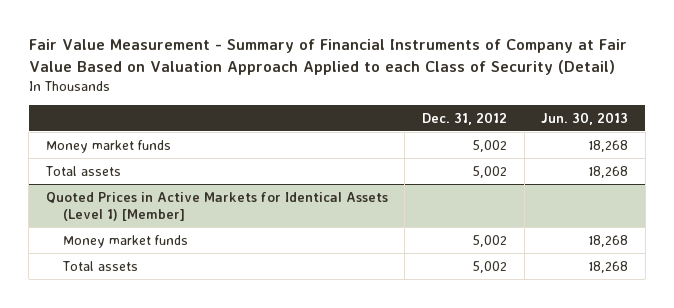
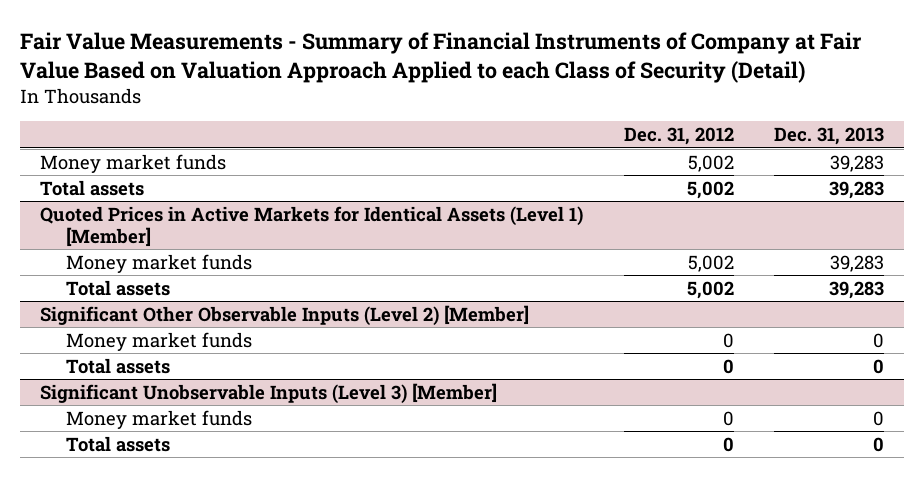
- Fair Value Measurement - Summary of Financial Instruments of Company at Fair Value Based on Valuation Approach Applied to each Class of Security (Detail)
+ Fair Value Measurements - Summary of Financial Instruments of Company at Fair Value Based on Valuation Approach Applied to each Class of Security (Detail)
- | Dec. 31, 2012 | Jun. 30, 2013
+ | Dec. 31, 2012 | Dec. 31, 2013
+ Significant Other Observable Inputs (Level 2) [Member]
+ Money market funds | 0 | 0
+ Total assets | 0 | 0
+ Significant Unobservable Inputs (Level 3) [Member]
+ Money market funds | 0 | 0
+ Total assets | 0 | 0

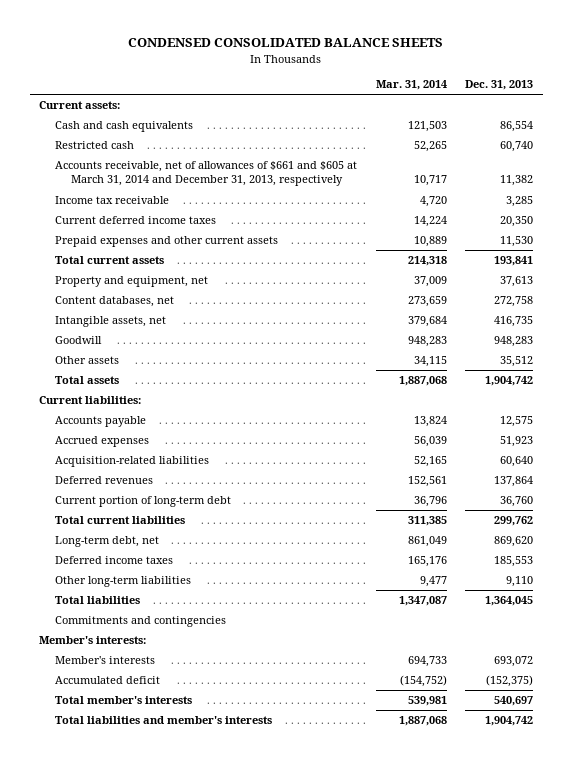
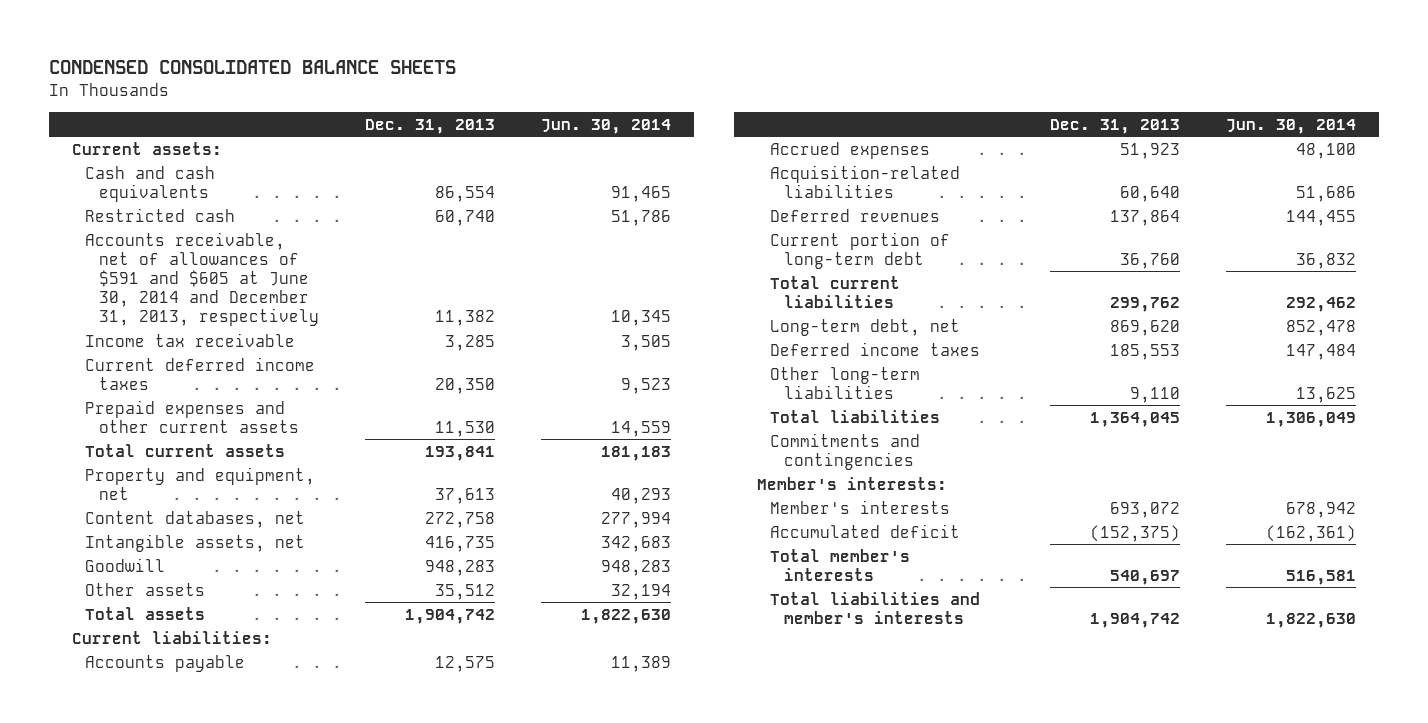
- | Mar. 31, 2014 | Dec. 31, 2013
+ | Dec. 31, 2013 | Jun. 30, 2014
- Accounts receivable, net of allowances of $661 and $605 at March 31, 2014 and December 31, 2013, respectively | 10,717 | 11,382
+ Accounts receivable, net of allowances of $591 and $605 at June 30, 2014 and December 31, 2013, respectively | 11,382 | 10,345

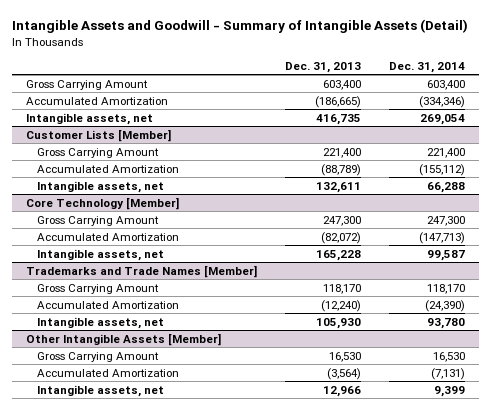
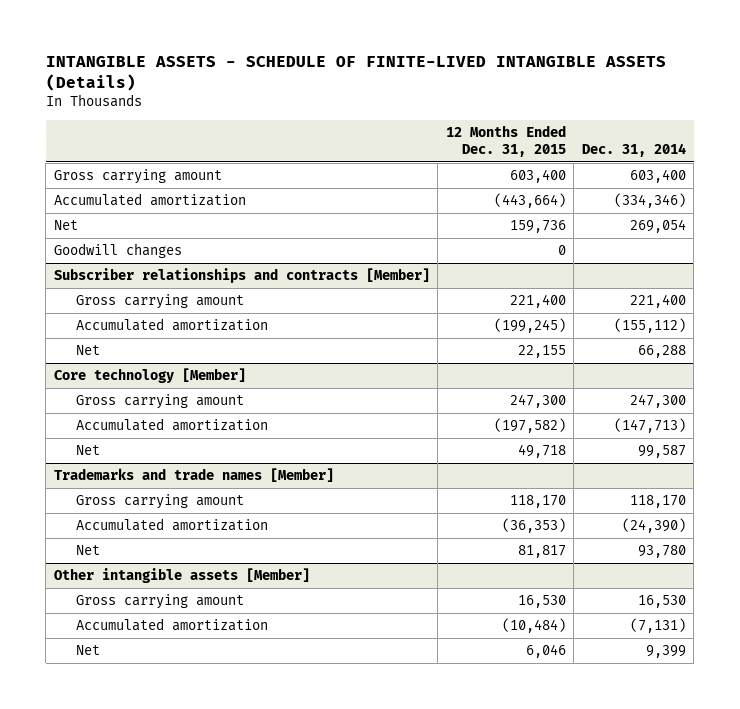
- Intangible Assets and Goodwill - Summary of Intangible Assets (Detail)
+ INTANGIBLE ASSETS - SCHEDULE OF FINITE-LIVED INTANGIBLE ASSETS (Details)
- | Dec. 31, 2013 | Dec. 31, 2014
+ | 12 Months Ended Dec. 31, 2015 | Dec. 31, 2014
- Gross Carrying Amount | 603,400 | 603,400
- Accumulated Amortization | (186,665) | (334,346)
- Intangible assets, net | 416,735 | 269,054
- Customer Lists [Member]
- Gross Carrying Amount | 221,400 | 221,400
- Accumulated Amortization | (88,789) | (155,112)
- Intangible assets, net | 132,611 | 66,288
- Core Technology [Member]
- Gross Carrying Amount | 247,300 | 247,300
- Accumulated Amortization | (82,072) | (147,713)
- Intangible assets, net | 165,228 | 99,587
- Trademarks and Trade Names [Member]
- Gross Carrying Amount | 118,170 | 118,170
- Accumulated Amortization | (12,240) | (24,390)
- Intangible assets, net | 105,930 | 93,780
- Other Intangible Assets [Member]
- Gross Carrying Amount | 16,530 | 16,530
- Accumulated Amortization | (3,564) | (7,131)
- Intangible assets, net | 12,966 | 9,399
+ Gross carrying amount | 603,400 | 603,400
+ Accumulated amortization | (443,664) | (334,346)
+ Net | 159,736 | 269,054
+ Goodwill changes | 0 |
+ Subscriber relationships and contracts [Member]
+ Gross carrying amount | 221,400 | 221,400
+ Accumulated amortization | (199,245) | (155,112)
+ Net | 22,155 | 66,288
+ Core technology [Member]
+ Gross carrying amount | 247,300 | 247,300
+ Accumulated amortization | (197,582) | (147,713)
+ Net | 49,718 | 99,587
+ Trademarks and trade names [Member]
+ Gross carrying amount | 118,170 | 118,170
+ Accumulated amortization | (36,353) | (24,390)
+ Net | 81,817 | 93,780
+ Other intangible assets [Member]
+ Gross carrying amount | 16,530 | 16,530
+ Accumulated amortization | (10,484) | (7,131)
+ Net | 6,046 | 9,399

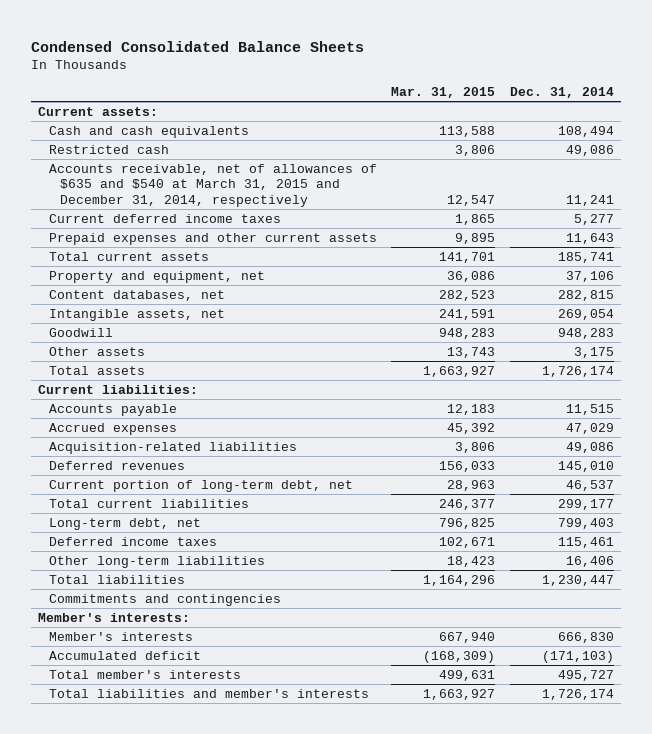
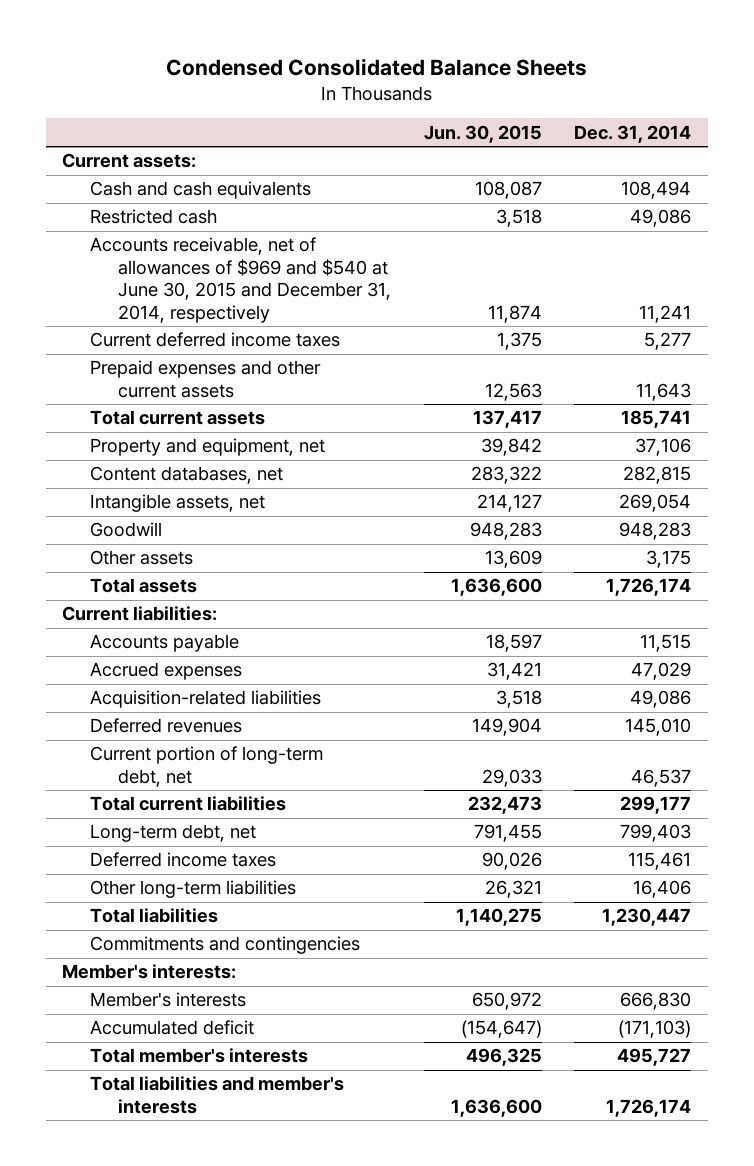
- | Mar. 31, 2015 | Dec. 31, 2014
+ | Jun. 30, 2015 | Dec. 31, 2014
- Accounts receivable, net of allowances of $635 and $540 at March 31, 2015 and December 31, 2014, respectively | 12,547 | 11,241
+ Accounts receivable, net of allowances of $969 and $540 at June 30, 2015 and December 31, 2014, respectively | 11,874 | 11,241

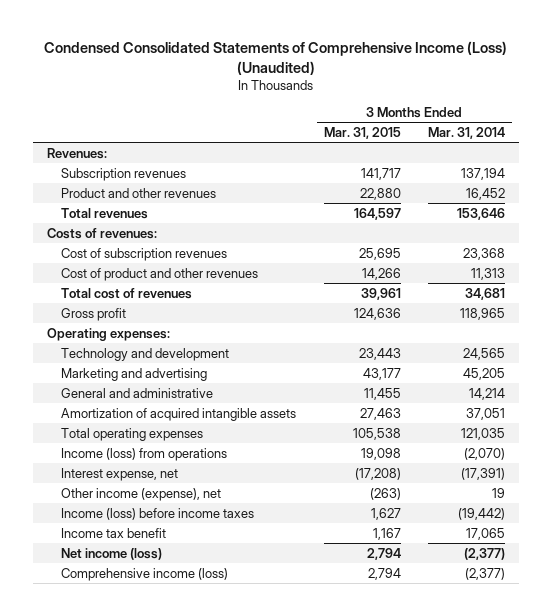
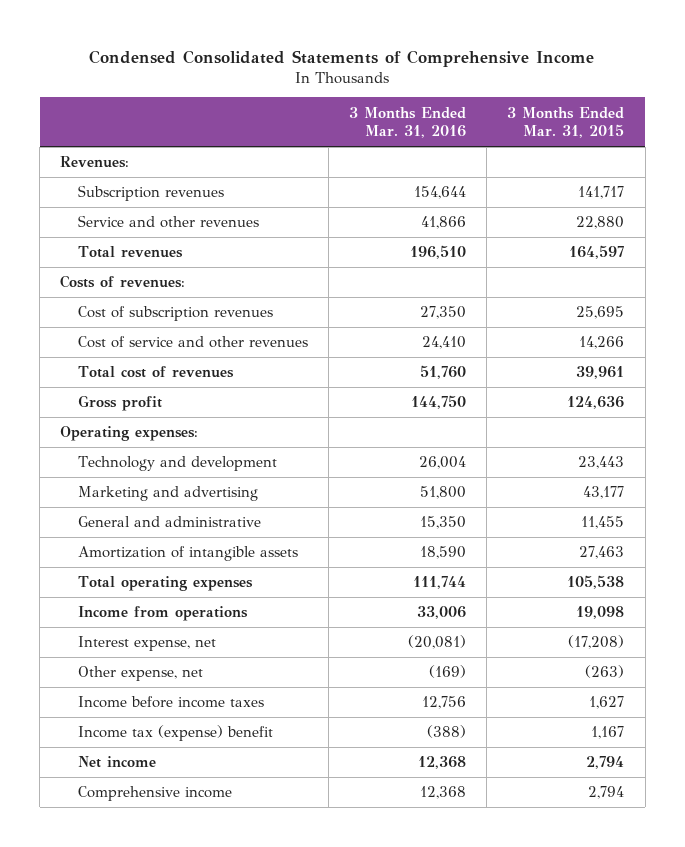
- Condensed Consolidated Statements of Comprehensive Income (Loss) (Unaudited)
+ Condensed Consolidated Statements of Comprehensive Income
- | 3 Months Ended Mar. 31, 2015 | 3 Months Ended Mar. 31, 2014
+ | 3 Months Ended Mar. 31, 2016 | 3 Months Ended Mar. 31, 2015
- Product and other revenues | 22,880 | 16,452
+ Service and other revenues | 41,866 | 22,880
- Cost of product and other revenues | 14,266 | 11,313
+ Cost of service and other revenues | 24,410 | 14,266
- Amortization of acquired intangible assets | 27,463 | 37,051
+ Amortization of intangible assets | 18,590 | 27,463
- Income (loss) from operations | 19,098 | (2,070)
+ Income from operations | 33,006 | 19,098
- Other income (expense), net | (263) | 19
- Income (loss) before income taxes | 1,627 | (19,442)
- Income tax benefit | 1,167 | 17,065
- Net income (loss) | 2,794 | (2,377)
- Comprehensive income (loss) | 2,794 | (2,377)
+ Other expense, net | (169) | (263)
+ Income before income taxes | 12,756 | 1,627
+ Income tax (expense) benefit | (388) | 1,167
+ Net income | 12,368 | 2,794
+ Comprehensive income | 12,368 | 2,794

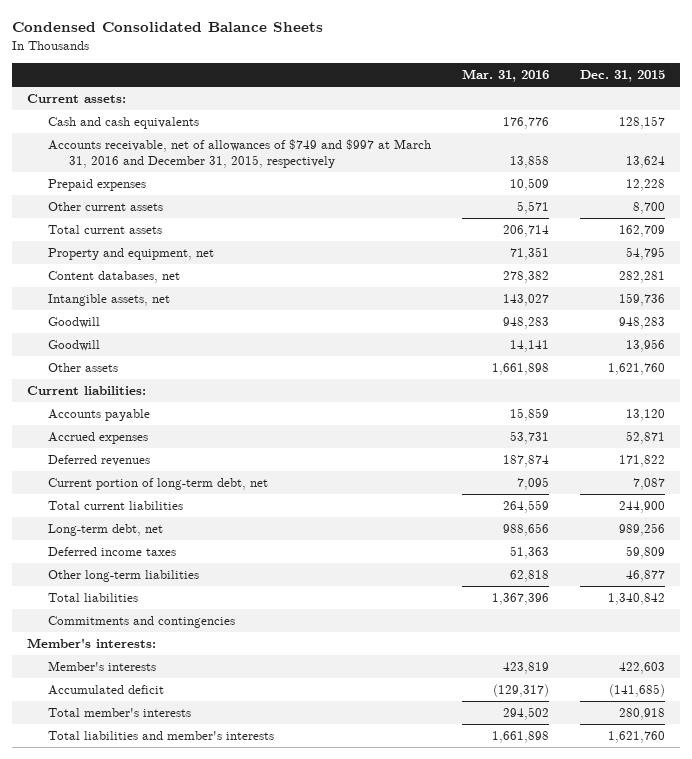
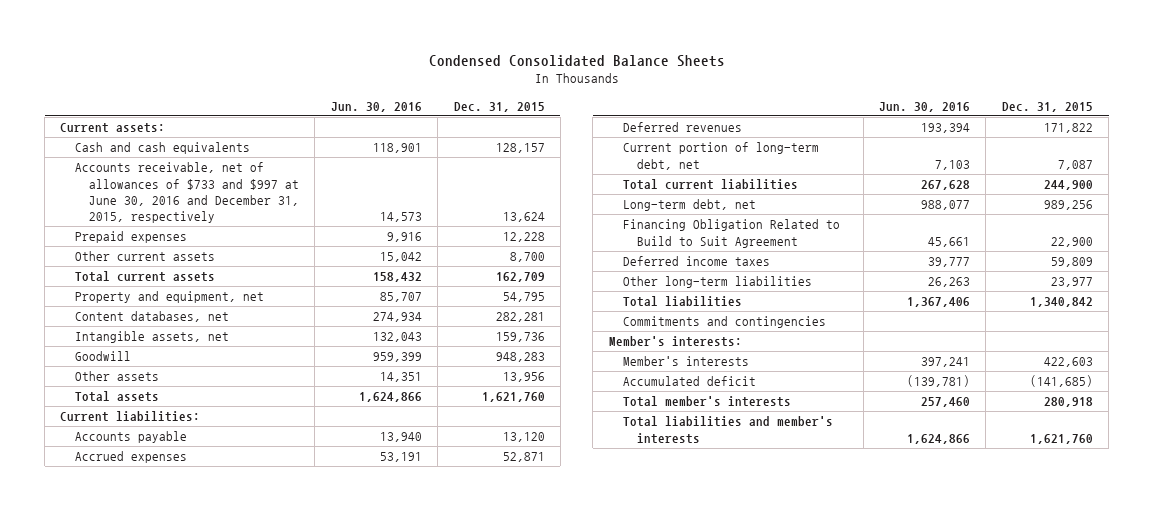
- | Mar. 31, 2016 | Dec. 31, 2015
+ | Jun. 30, 2016 | Dec. 31, 2015
- Accounts receivable, net of allowances of $749 and $997 at March 31, 2016 and December 31, 2015, respectively | 13,858 | 13,624
+ Accounts receivable, net of allowances of $733 and $997 at June 30, 2016 and December 31, 2015, respectively | 14,573 | 13,624
- Goodwill | 14,141 | 13,956
- Other assets | 1,661,898 | 1,621,760
+ Other assets | 14,351 | 13,956
+ Total assets | 1,624,866 | 1,621,760
+ Financing Obligation Related to Build to Suit Agreement | 45,661 | 22,900
- Other long-term liabilities | 62,818 | 46,877
+ Other long-term liabilities | 26,263 | 23,977

